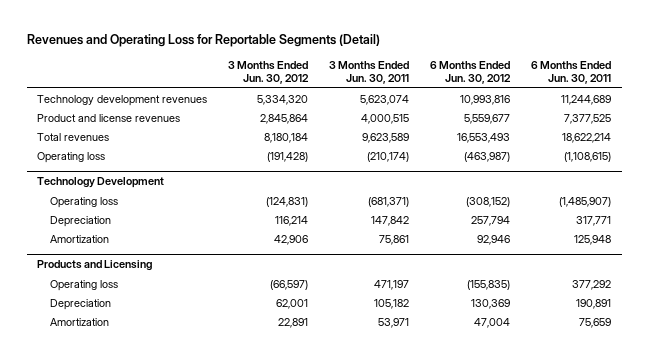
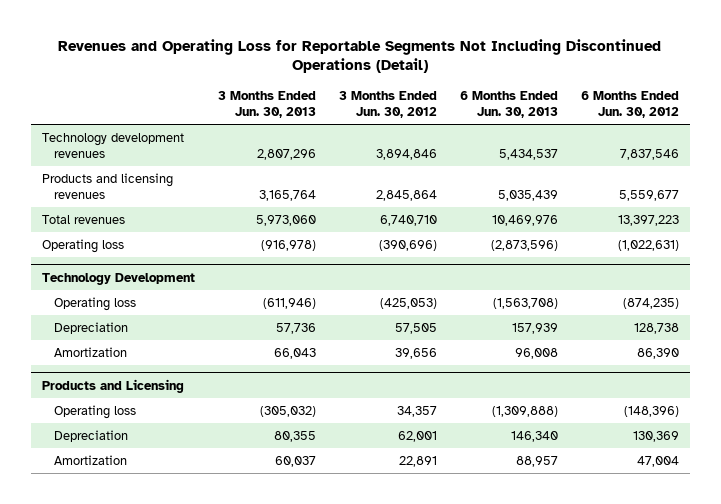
- Revenues and Operating Loss for Reportable Segments (Detail)
+ Revenues and Operating Loss for Reportable Segments Not Including Discontinued Operations (Detail)
- | 3 Months Ended Jun. 30, 2012 | 3 Months Ended Jun. 30, 2011 | 6 Months Ended Jun. 30, 2012 | 6 Months Ended Jun. 30, 2011
+ | 3 Months Ended Jun. 30, 2013 | 3 Months Ended Jun. 30, 2012 | 6 Months Ended Jun. 30, 2013 | 6 Months Ended Jun. 30, 2012
- Technology development revenues | 5,334,320 | 5,623,074 | 10,993,816 | 11,244,689
- Product and license revenues | 2,845,864 | 4,000,515 | 5,559,677 | 7,377,525
- Total revenues | 8,180,184 | 9,623,589 | 16,553,493 | 18,622,214
- Operating loss | (191,428) | (210,174) | (463,987) | (1,108,615)
+ Technology development revenues | 2,807,296 | 3,894,846 | 5,434,537 | 7,837,546
+ Products and licensing revenues | 3,165,764 | 2,845,864 | 5,035,439 | 5,559,677
+ Total revenues | 5,973,060 | 6,740,710 | 10,469,976 | 13,397,223
+ Operating loss | (916,978) | (390,696) | (2,873,596) | (1,022,631)
@ Technology Development
- Operating loss | (124,831) | (681,371) | (308,152) | (1,485,907)
- Depreciation | 116,214 | 147,842 | 257,794 | 317,771
- Amortization | 42,906 | 75,861 | 92,946 | 125,948
+ Operating loss | (611,946) | (425,053) | (1,563,708) | (874,235)
+ Depreciation | 57,736 | 57,505 | 157,939 | 128,738
+ Amortization | 66,043 | 39,656 | 96,008 | 86,390
@ Products and Licensing
- Operating loss | (66,597) | 471,197 | (155,835) | 377,292
+ Operating loss | (305,032) | 34,357 | (1,309,888) | (148,396)

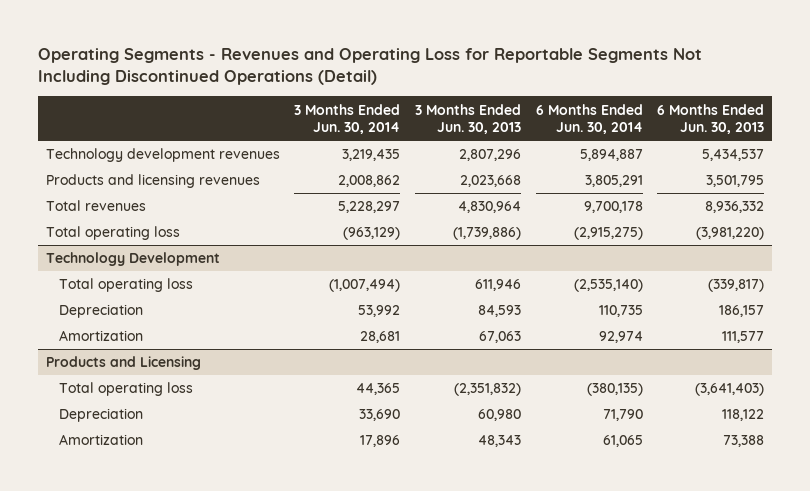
- Revenues and Operating Loss for Reportable Segments Not Including Discontinued Operations (Detail)
+ Operating Segments - Revenues and Operating Loss for Reportable Segments Not Including Discontinued Operations (Detail)
- | 3 Months Ended Jun. 30, 2013 | 3 Months Ended Jun. 30, 2012 | 6 Months Ended Jun. 30, 2013 | 6 Months Ended Jun. 30, 2012
+ | 3 Months Ended Jun. 30, 2014 | 3 Months Ended Jun. 30, 2013 | 6 Months Ended Jun. 30, 2014 | 6 Months Ended Jun. 30, 2013
- Products and licensing revenues | 3,165,764 | 2,845,864 | 5,035,439 | 5,559,677
- Total revenues | 5,973,060 | 6,740,710 | 10,469,976 | 13,397,223
- Operating loss | (916,978) | (390,696) | (2,873,596) | (1,022,631)
+ Products and licensing revenues | 2,008,862 | 2,023,668 | 3,805,291 | 3,501,795
+ Total revenues | 5,228,297 | 4,830,964 | 9,700,178 | 8,936,332
+ Total operating loss | (963,129) | (1,739,886) | (2,915,275) | (3,981,220)
@ Technology Development
- Operating loss | (611,946) | (425,053) | (1,563,708) | (874,235)
- Depreciation | 57,736 | 57,505 | 157,939 | 128,738
- Amortization | 66,043 | 39,656 | 96,008 | 86,390
+ Total operating loss | (1,007,494) | 611,946 | (2,535,140) | (339,817)
+ Depreciation | 53,992 | 84,593 | 110,735 | 186,157
+ Amortization | 28,681 | 67,063 | 92,974 | 111,577
@ Products and Licensing
- Operating loss | (305,032) | 34,357 | (1,309,888) | (148,396)
- Depreciation | 80,355 | 62,001 | 146,340 | 130,369
- Amortization | 60,037 | 22,891 | 88,957 | 47,004
+ Total operating loss | 44,365 | (2,351,832) | (380,135) | (3,641,403)
+ Depreciation | 33,690 | 60,980 | 71,790 | 118,122
+ Amortization | 17,896 | 48,343 | 61,065 | 73,388

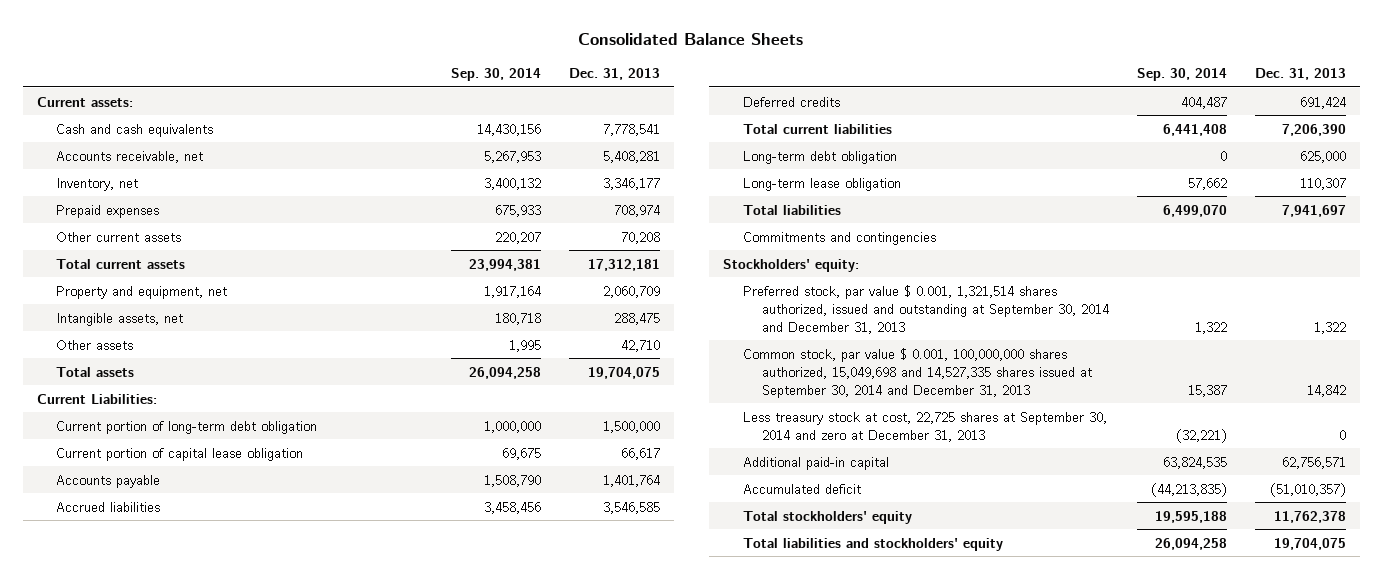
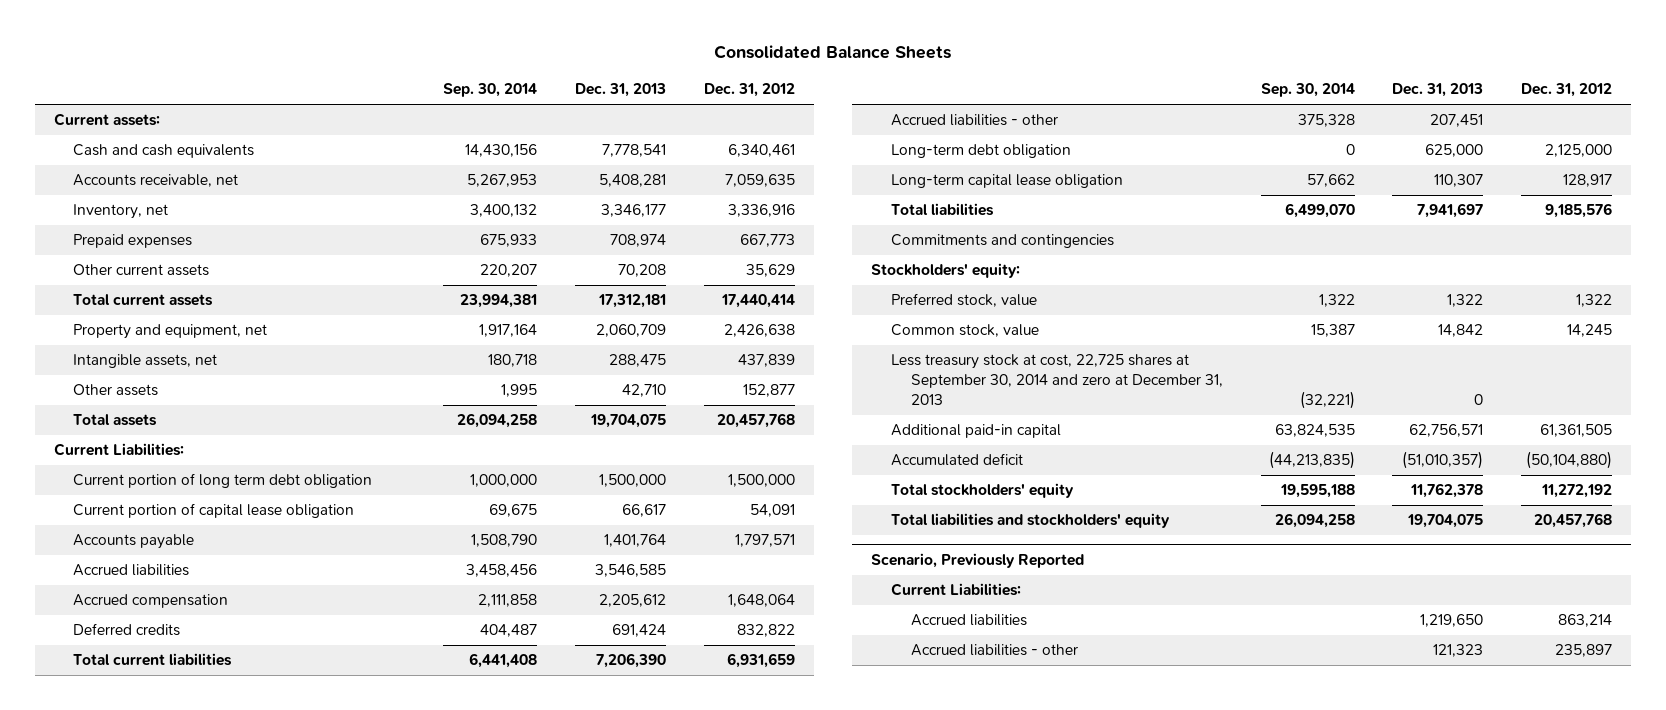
- | Sep. 30, 2014 | Dec. 31, 2013
+ | Sep. 30, 2014 | Dec. 31, 2013 | Dec. 31, 2012
- Current portion of long-term debt obligation | 1,000,000 | 1,500,000
+ Current portion of long term debt obligation | 1,000,000 | 1,500,000 | 1,500,000
+ Accrued compensation | 2,111,858 | 2,205,612 | 1,648,064
+ Accrued liabilities - other | 375,328 | 207,451 |
- Long-term lease obligation | 57,662 | 110,307
+ Long-term capital lease obligation | 57,662 | 110,307 | 128,917
- Preferred stock, par value $ 0.001, 1,321,514 shares authorized, issued and outstanding at September 30, 2014 and December 31, 2013 | 1,322 | 1,322
- Common stock, par value $ 0.001, 100,000,000 shares authorized, 15,049,698 and 14,527,335 shares issued at September 30, 2014 and December 31, 2013 | 15,387 | 14,842
+ Preferred stock, value | 1,322 | 1,322 | 1,322
+ Common stock, value | 15,387 | 14,842 | 14,245
+ Scenario, Previously Reported
+ Current Liabilities:
+ Accrued liabilities | | 1,219,650 | 863,214
+ Accrued liabilities - other | | 121,323 | 235,897

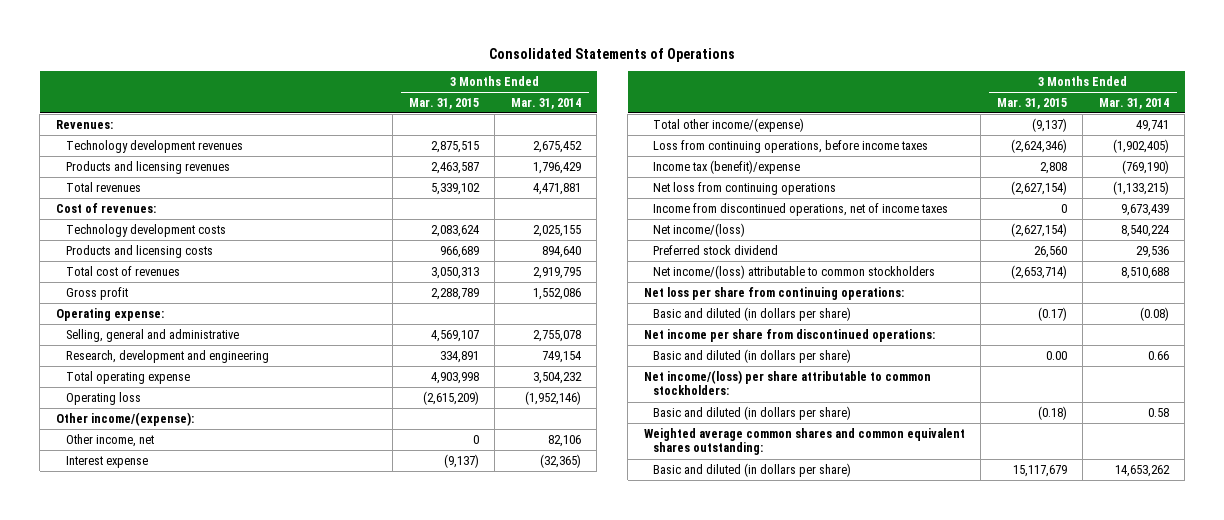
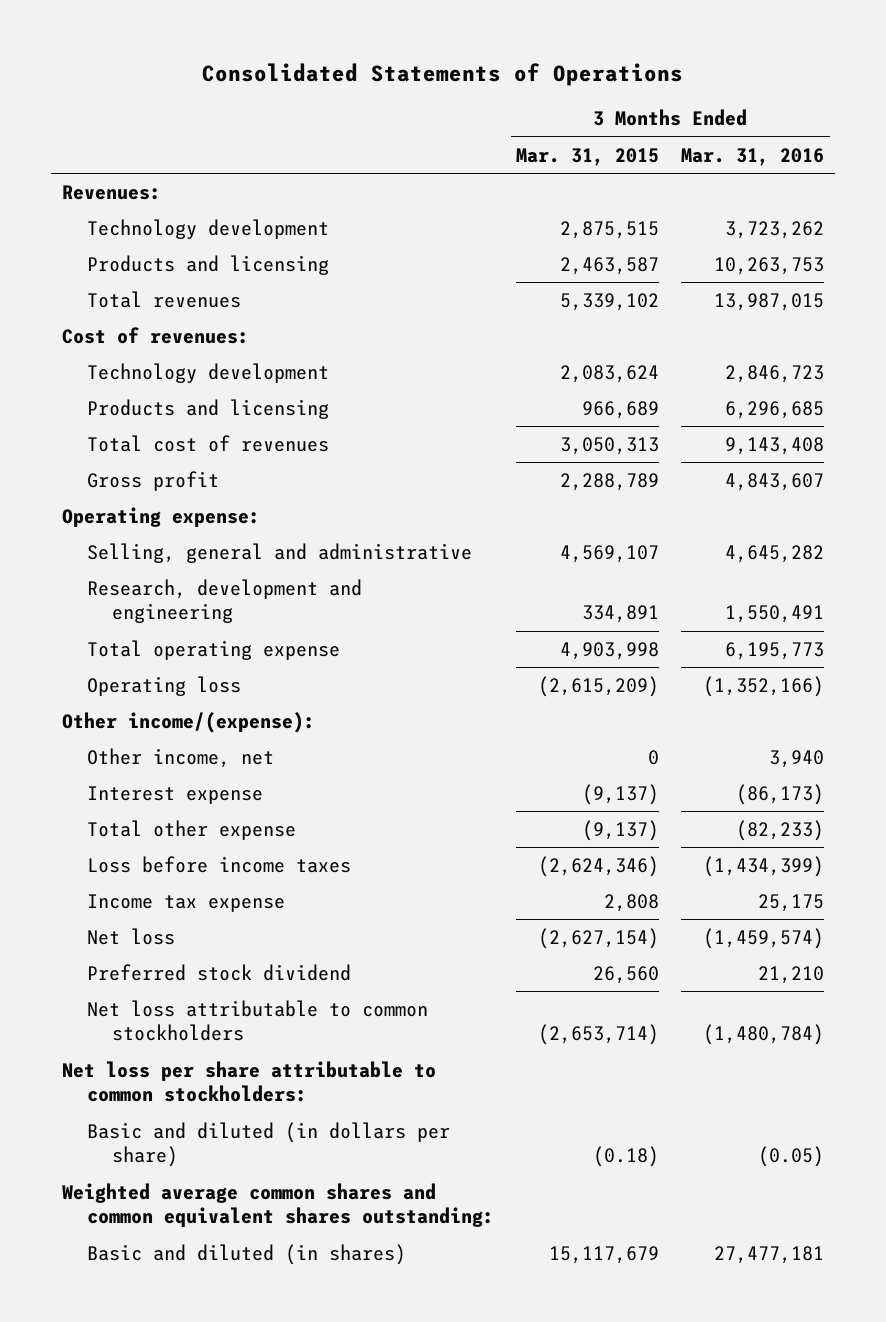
- | 3 Months Ended Mar. 31, 2015 | 3 Months Ended Mar. 31, 2014
+ | 3 Months Ended Mar. 31, 2015 | 3 Months Ended Mar. 31, 2016
- Technology development revenues | 2,875,515 | 2,675,452
- Products and licensing revenues | 2,463,587 | 1,796,429
+ Technology development | 2,875,515 | 3,723,262
+ Products and licensing | 2,463,587 | 10,263,753
- Technology development costs | 2,083,624 | 2,025,155
- Products and licensing costs | 966,689 | 894,640
+ Technology development | 2,083,624 | 2,846,723
+ Products and licensing | 966,689 | 6,296,685
- Total other income/(expense) | (9,137) | 49,741
- Loss from continuing operations, before income taxes | (2,624,346) | (1,902,405)
- Income tax (benefit)/expense | 2,808 | (769,190)
- Net loss from continuing operations | (2,627,154) | (1,133,215)
- Income from discontinued operations, net of income taxes | 0 | 9,673,439
- Net income/(loss) | (2,627,154) | 8,540,224
+ Total other expense | (9,137) | (82,233)
+ Loss before income taxes | (2,624,346) | (1,434,399)
+ Income tax expense | 2,808 | 25,175
+ Net loss | (2,627,154) | (1,459,574)
- Net income/(loss) attributable to common stockholders | (2,653,714) | 8,510,688
- Net loss per share from continuing operations:
- Basic and diluted (in dollars per share) | (0.17) | (0.08)
- Net income per share from discontinued operations:
- Basic and diluted (in dollars per share) | 0.00 | 0.66
- Net income/(loss) per share attributable to common stockholders:
+ Net loss attributable to common stockholders | (2,653,714) | (1,480,784)
+ Net loss per share attributable to common stockholders:
- Basic and diluted (in dollars per share) | 15,117,679 | 14,653,262
+ Basic and diluted (in shares) | 15,117,679 | 27,477,181

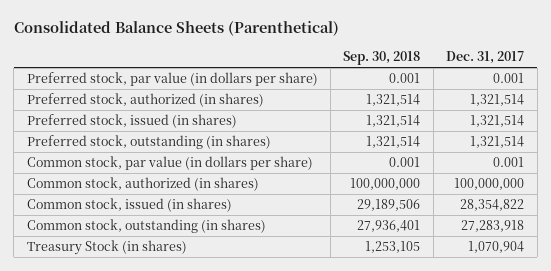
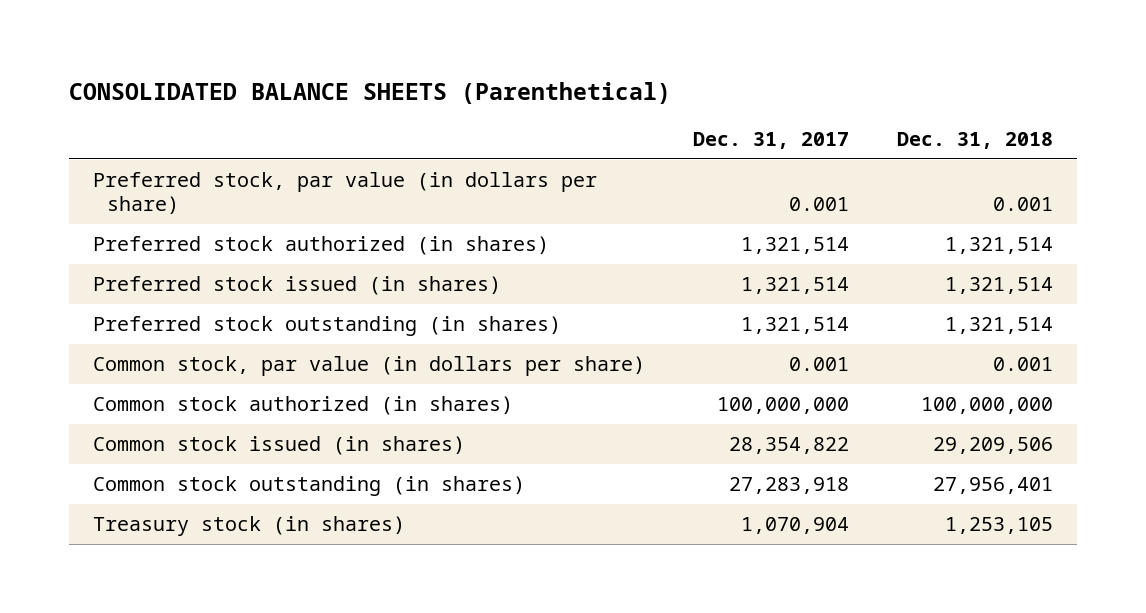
- Consolidated Balance Sheets (Parenthetical)
+ CONSOLIDATED BALANCE SHEETS (Parenthetical)
- | Sep. 30, 2018 | Dec. 31, 2017
+ | Dec. 31, 2017 | Dec. 31, 2018
- Preferred stock, authorized (in shares) | 1,321,514 | 1,321,514
- Preferred stock, issued (in shares) | 1,321,514 | 1,321,514
- Preferred stock, outstanding (in shares) | 1,321,514 | 1,321,514
+ Preferred stock authorized (in shares) | 1,321,514 | 1,321,514
+ Preferred stock issued (in shares) | 1,321,514 | 1,321,514
+ Preferred stock outstanding (in shares) | 1,321,514 | 1,321,514
- Common stock, authorized (in shares) | 100,000,000 | 100,000,000
- Common stock, issued (in shares) | 29,189,506 | 28,354,822
- Common stock, outstanding (in shares) | 27,936,401 | 27,283,918
- Treasury Stock (in shares) | 1,253,105 | 1,070,904
+ Common stock authorized (in shares) | 100,000,000 | 100,000,000
+ Common stock issued (in shares) | 28,354,822 | 29,209,506
+ Common stock outstanding (in shares) | 27,283,918 | 27,956,401
+ Treasury stock (in shares) | 1,070,904 | 1,253,105

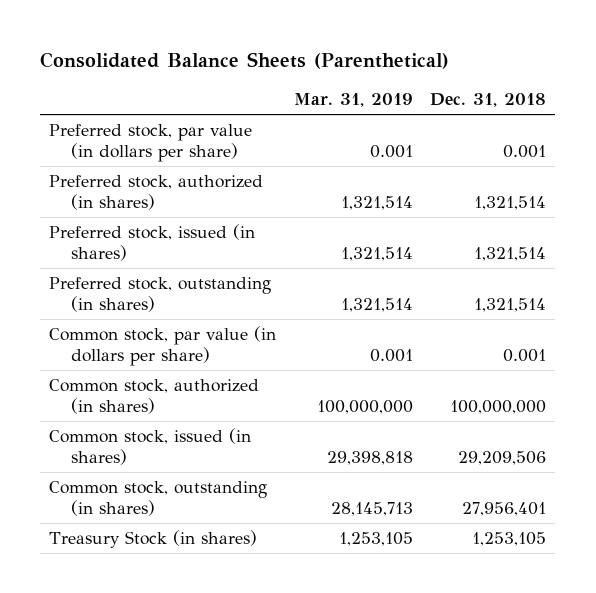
- CONSOLIDATED BALANCE SHEETS (Parenthetical)
+ Consolidated Balance Sheets (Parenthetical)
- | Dec. 31, 2017 | Dec. 31, 2018
+ | Mar. 31, 2019 | Dec. 31, 2018
- Preferred stock authorized (in shares) | 1,321,514 | 1,321,514
- Preferred stock issued (in shares) | 1,321,514 | 1,321,514
- Preferred stock outstanding (in shares) | 1,321,514 | 1,321,514
+ Preferred stock, authorized (in shares) | 1,321,514 | 1,321,514
+ Preferred stock, issued (in shares) | 1,321,514 | 1,321,514
+ Preferred stock, outstanding (in shares) | 1,321,514 | 1,321,514
- Common stock authorized (in shares) | 100,000,000 | 100,000,000
- Common stock issued (in shares) | 28,354,822 | 29,209,506
- Common stock outstanding (in shares) | 27,283,918 | 27,956,401
- Treasury stock (in shares) | 1,070,904 | 1,253,105
+ Common stock, authorized (in shares) | 100,000,000 | 100,000,000
+ Common stock, issued (in shares) | 29,398,818 | 29,209,506
+ Common stock, outstanding (in shares) | 28,145,713 | 27,956,401
+ Treasury Stock (in shares) | 1,253,105 | 1,253,105

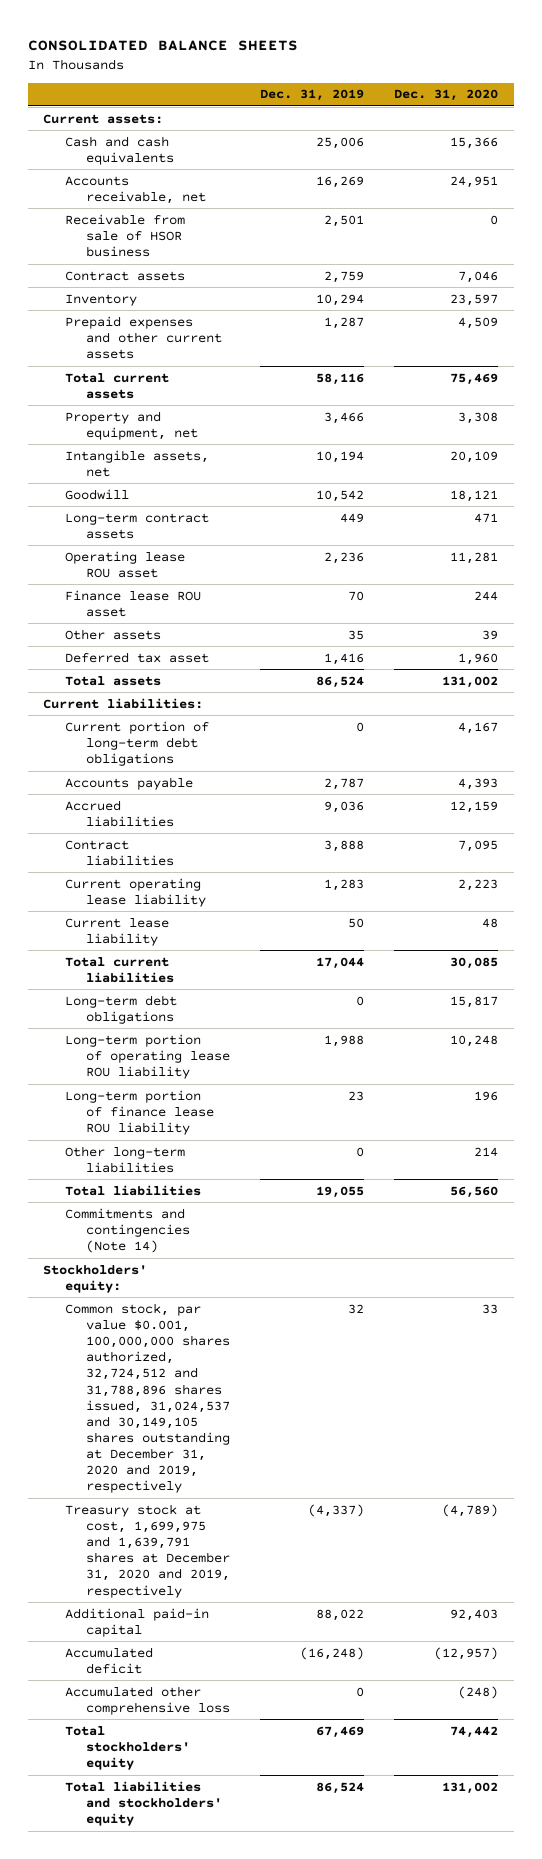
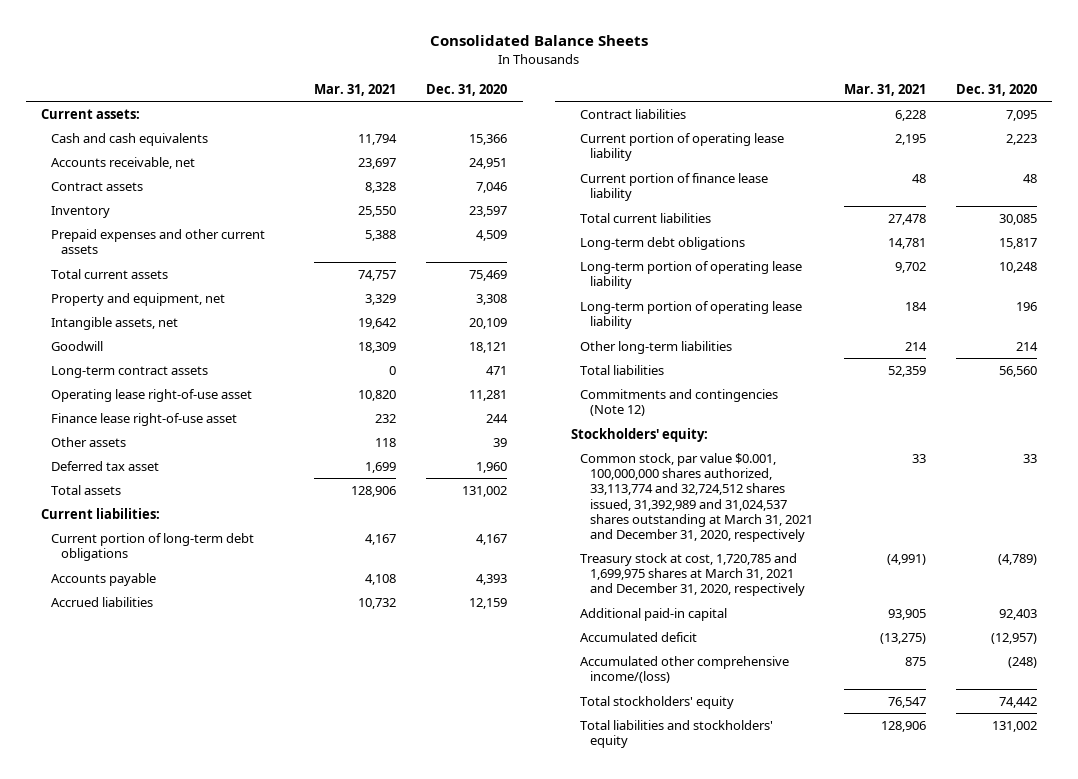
- CONSOLIDATED BALANCE SHEETS
+ Consolidated Balance Sheets
- | Dec. 31, 2019 | Dec. 31, 2020
+ | Mar. 31, 2021 | Dec. 31, 2020
- Receivable from sale of HSOR business | 2,501 | 0
- Operating lease ROU asset | 2,236 | 11,281
- Finance lease ROU asset | 70 | 244
+ Operating lease right-of-use asset | 10,820 | 11,281
+ Finance lease right-of-use asset | 232 | 244
- Current operating lease liability | 1,283 | 2,223
- Current lease liability | 50 | 48
+ Current portion of operating lease liability | 2,195 | 2,223
+ Current portion of finance lease liability | 48 | 48
- Long-term portion of operating lease ROU liability | 1,988 | 10,248
- Long-term portion of finance lease ROU liability | 23 | 196
+ Long-term portion of operating lease liability | 9,702 | 10,248
+ Long-term portion of operating lease liability | 184 | 196
- Commitments and contingencies (Note 14)
+ Commitments and contingencies (Note 12)
- Common stock, par value $0.001, 100,000,000 shares authorized, 32,724,512 and 31,788,896 shares issued, 31,024,537 and 30,149,105 shares outstanding at December 31, 2020 and 2019, respectively | 32 | 33
- Treasury stock at cost, 1,699,975 and 1,639,791 shares at December 31, 2020 and 2019, respectively | (4,337) | (4,789)
+ Common stock, par value $0.001, 100,000,000 shares authorized, 33,113,774 and 32,724,512 shares issued, 31,392,989 and 31,024,537 shares outstanding at March 31, 2021 and December 31, 2020, respectively | 33 | 33
+ Treasury stock at cost, 1,720,785 and 1,699,975 shares at March 31, 2021 and December 31, 2020, respectively | (4,991) | (4,789)
- Accumulated other comprehensive loss | 0 | (248)
+ Accumulated other comprehensive income/(loss) | 875 | (248)

